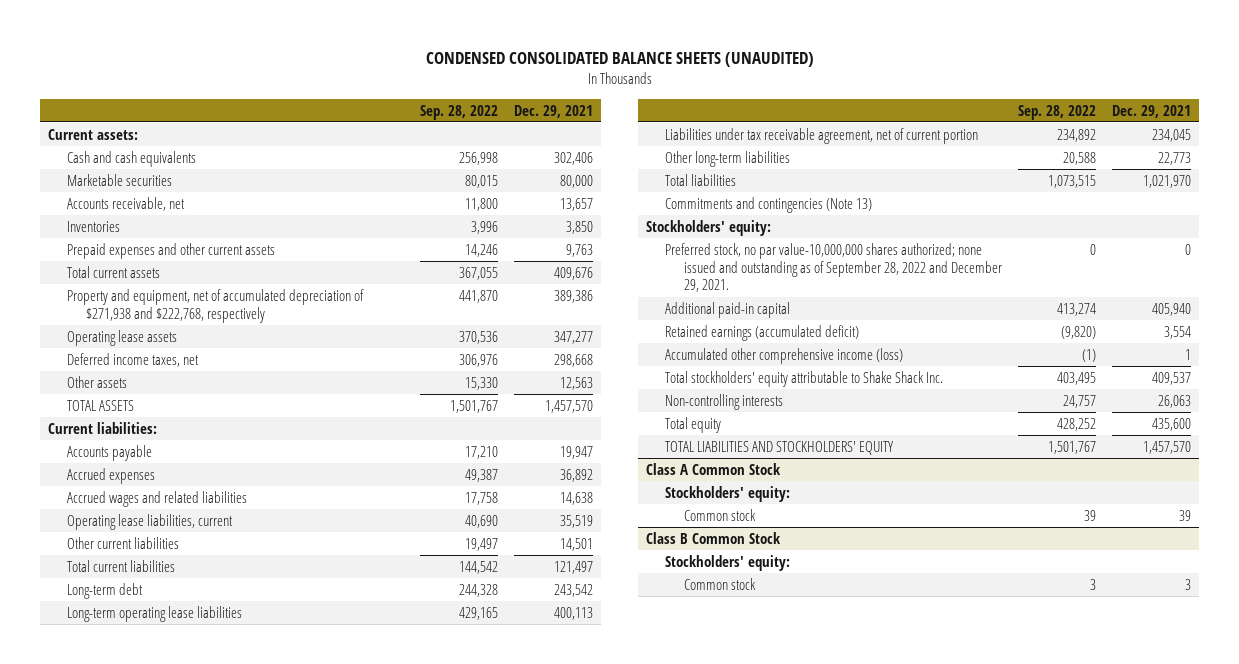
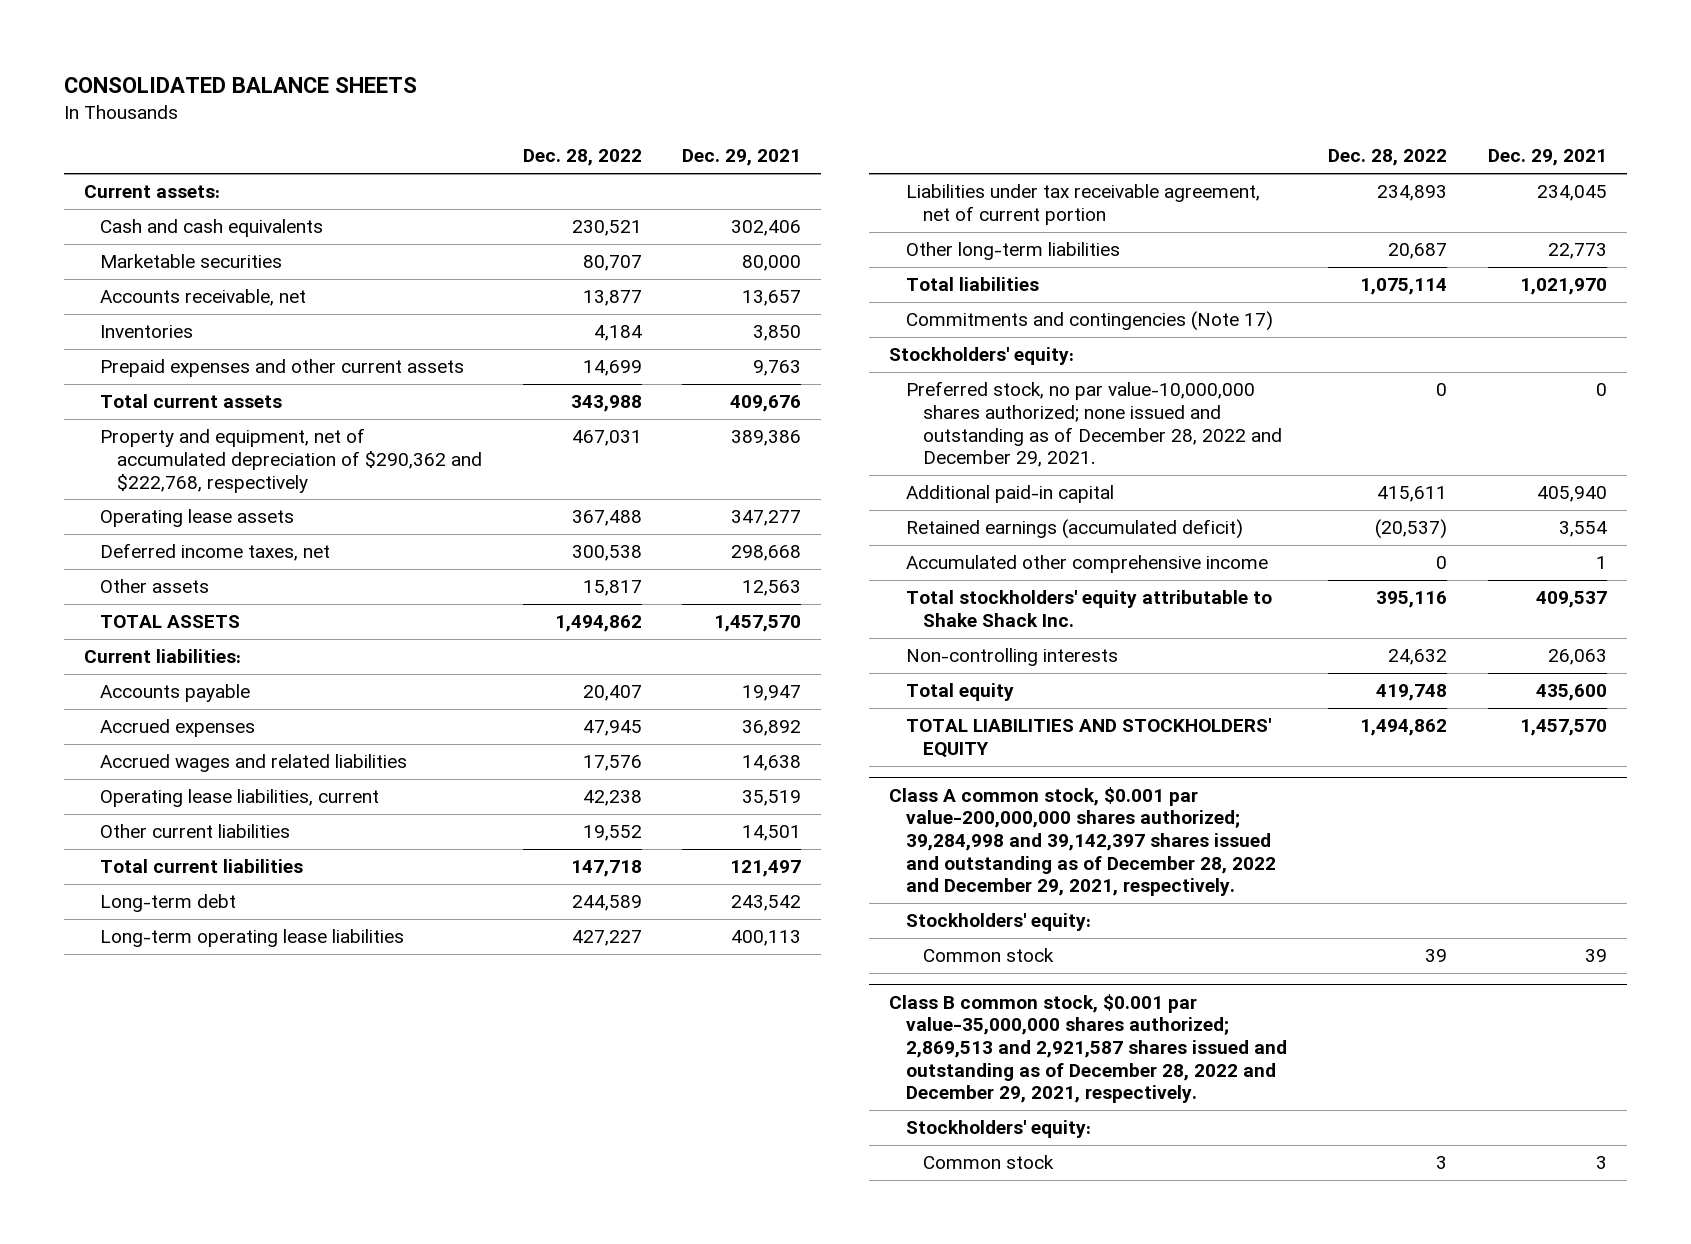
- CONDENSED CONSOLIDATED BALANCE SHEETS (UNAUDITED)
+ CONSOLIDATED BALANCE SHEETS
- | Sep. 28, 2022 | Dec. 29, 2021
+ | Dec. 28, 2022 | Dec. 29, 2021
- Property and equipment, net of accumulated depreciation of $271,938 and $222,768, respectively | 441,870 | 389,386
+ Property and equipment, net of accumulated depreciation of $290,362 and $222,768, respectively | 467,031 | 389,386
- Commitments and contingencies (Note 13)
+ Commitments and contingencies (Note 17)
- Preferred stock, no par value-10,000,000 shares authorized; none issued and outstanding as of September 28, 2022 and December 29, 2021. | 0 | 0
+ Preferred stock, no par value-10,000,000 shares authorized; none issued and outstanding as of December 28, 2022 and December 29, 2021. | 0 | 0
- Accumulated other comprehensive income (loss) | (1) | 1
+ Accumulated other comprehensive income | 0 | 1
- Class A Common Stock
+ Class A common stock, $0.001 par value-200,000,000 shares authorized; 39,284,998 and 39,142,397 shares issued and outstanding as of December 28, 2022 and December 29, 2021, respectively.
- Class B Common Stock
+ Class B common stock, $0.001 par value-35,000,000 shares authorized; 2,869,513 and 2,921,587 shares issued and outstanding as of December 28, 2022 and December 29, 2021, respectively.

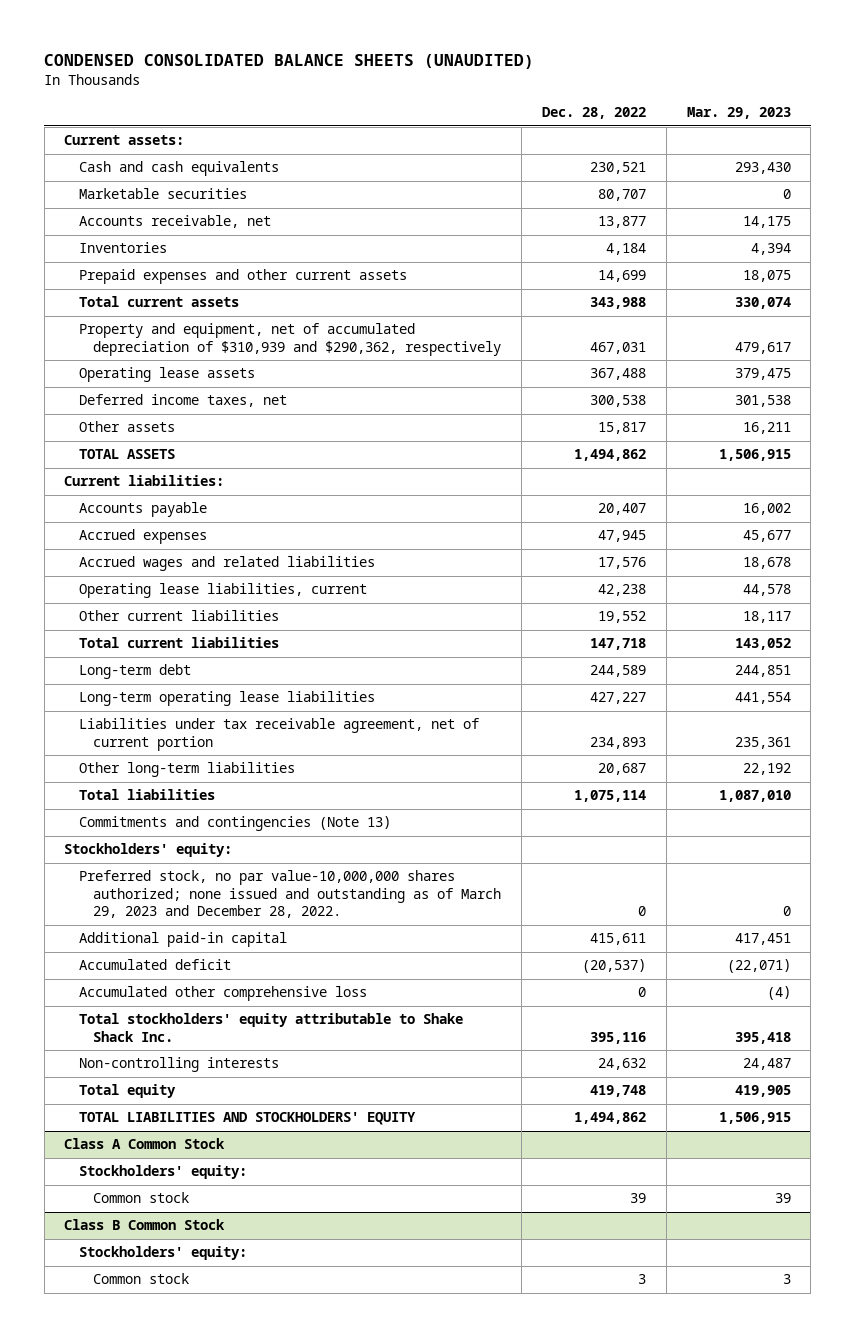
- CONSOLIDATED BALANCE SHEETS
+ CONDENSED CONSOLIDATED BALANCE SHEETS (UNAUDITED)
- | Dec. 28, 2022 | Dec. 29, 2021
+ | Dec. 28, 2022 | Mar. 29, 2023
- Property and equipment, net of accumulated depreciation of $290,362 and $222,768, respectively | 467,031 | 389,386
+ Property and equipment, net of accumulated depreciation of $310,939 and $290,362, respectively | 467,031 | 479,617
- Commitments and contingencies (Note 17)
+ Commitments and contingencies (Note 13)
- Preferred stock, no par value-10,000,000 shares authorized; none issued and outstanding as of December 28, 2022 and December 29, 2021. | 0 | 0
+ Preferred stock, no par value-10,000,000 shares authorized; none issued and outstanding as of March 29, 2023 and December 28, 2022. | 0 | 0
- Retained earnings (accumulated deficit) | (20,537) | 3,554
- Accumulated other comprehensive income | 0 | 1
+ Accumulated deficit | (20,537) | (22,071)
+ Accumulated other comprehensive loss | 0 | (4)
- Class A common stock, $0.001 par value-200,000,000 shares authorized; 39,284,998 and 39,142,397 shares issued and outstanding as of December 28, 2022 and December 29, 2021, respectively.
+ Class A Common Stock
- Class B common stock, $0.001 par value-35,000,000 shares authorized; 2,869,513 and 2,921,587 shares issued and outstanding as of December 28, 2022 and December 29, 2021, respectively.
+ Class B Common Stock

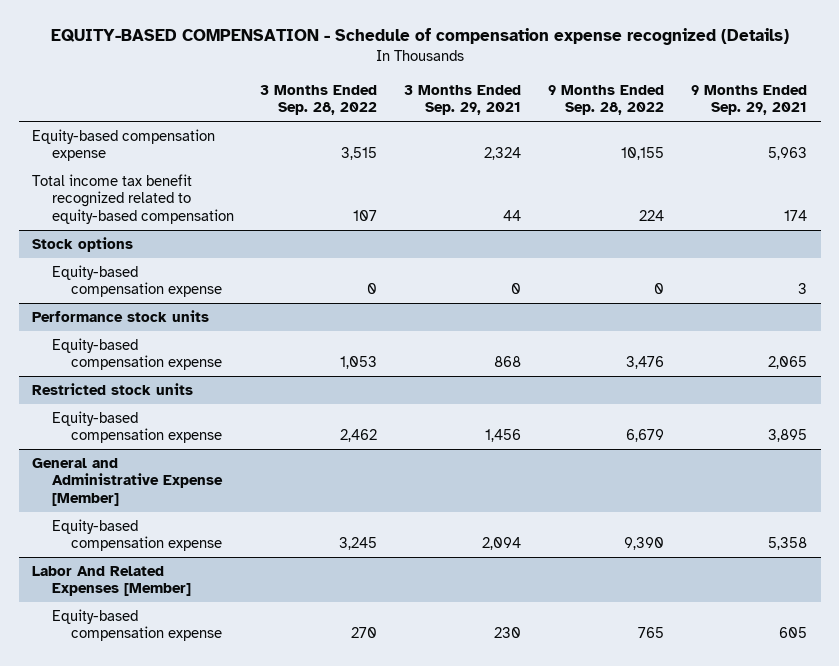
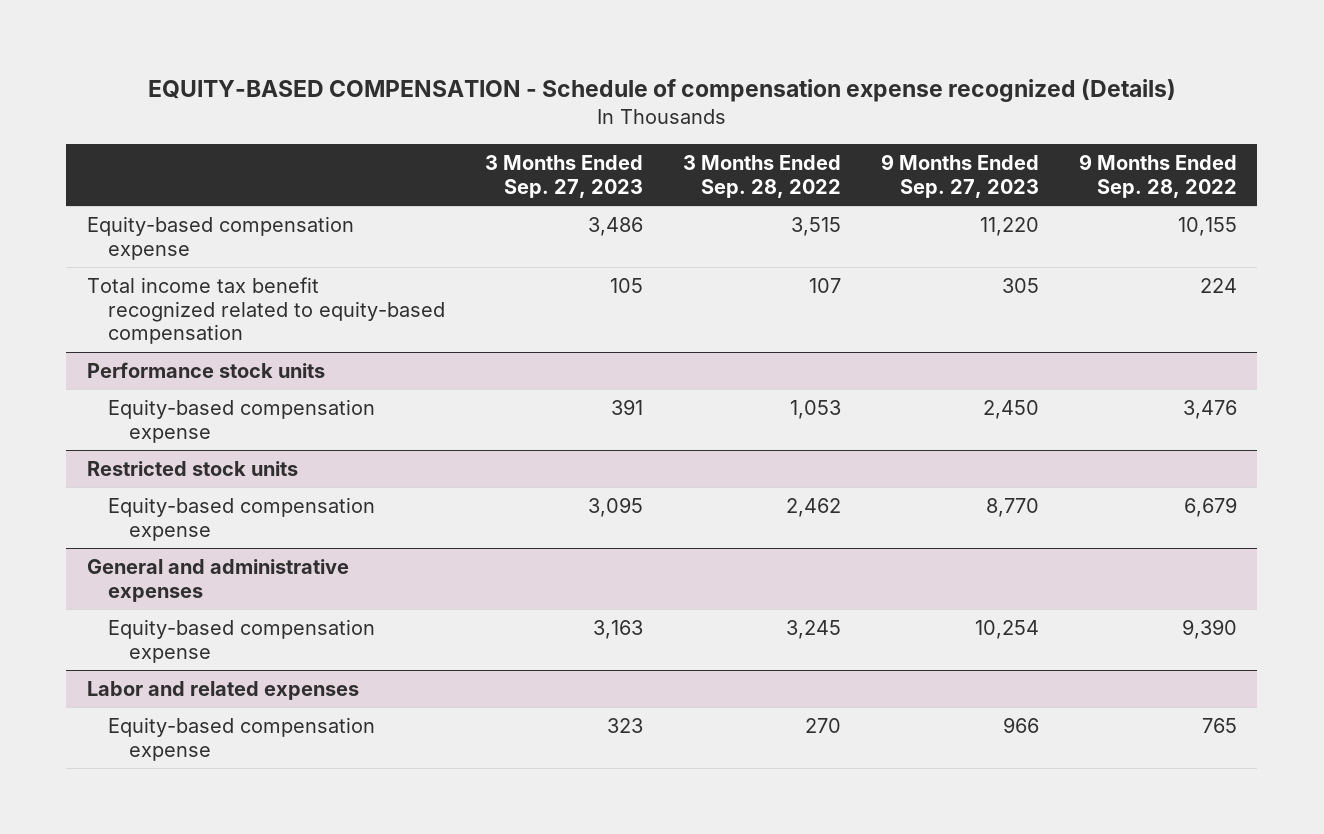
- | 3 Months Ended Sep. 28, 2022 | 3 Months Ended Sep. 29, 2021 | 9 Months Ended Sep. 28, 2022 | 9 Months Ended Sep. 29, 2021
+ | 3 Months Ended Sep. 27, 2023 | 3 Months Ended Sep. 28, 2022 | 9 Months Ended Sep. 27, 2023 | 9 Months Ended Sep. 28, 2022
- Stock options
- Equity-based compensation expense | 0 | 0 | 0 | 3
- General and Administrative Expense [Member]
+ General and administrative expenses
- Labor And Related Expenses [Member]
+ Labor and related expenses

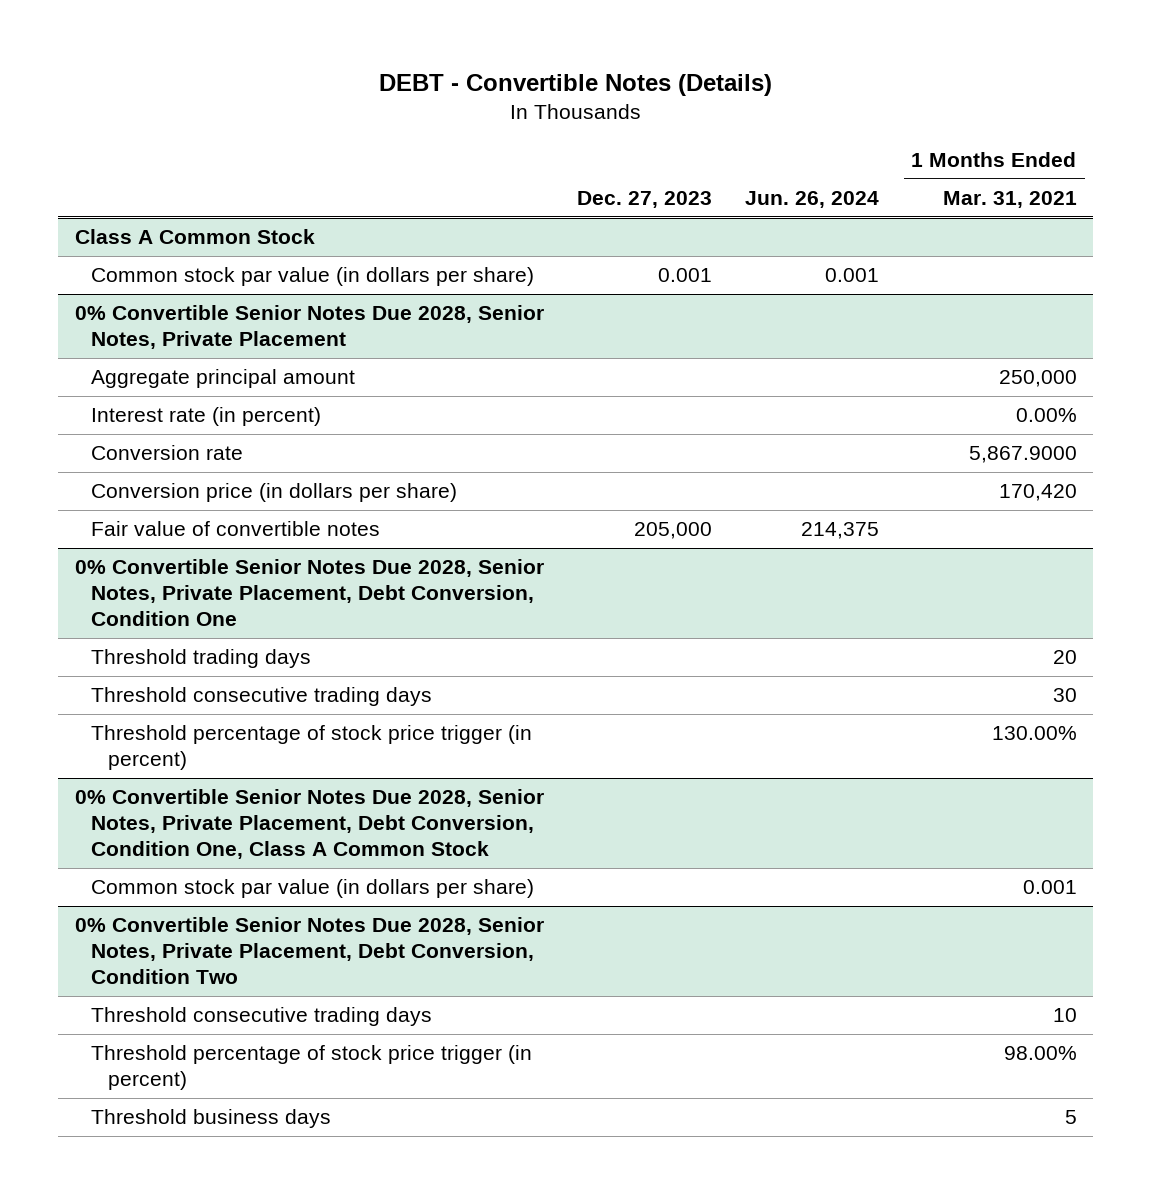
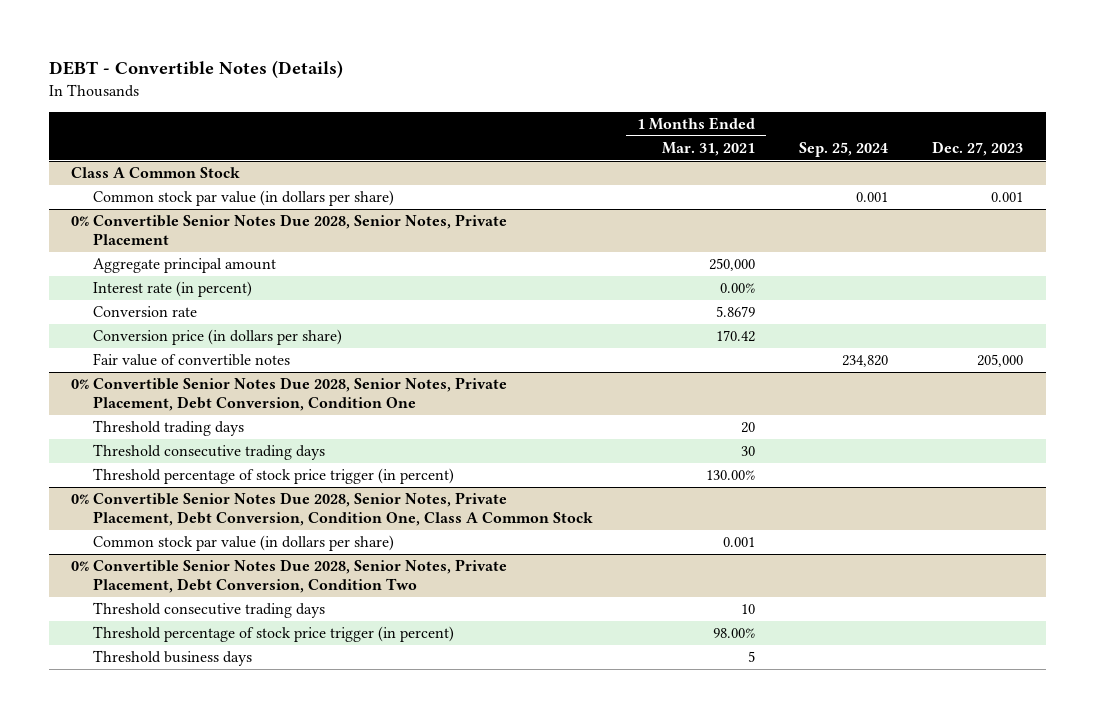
- | Dec. 27, 2023 | Jun. 26, 2024 | 1 Months Ended Mar. 31, 2021
+ | 1 Months Ended Mar. 31, 2021 | Sep. 25, 2024 | Dec. 27, 2023
@ 0% Convertible Senior Notes Due 2028, Senior Notes, Private Placement
- Conversion rate | | | 5,867.9000
- Conversion price (in dollars per share) | | | 170,420
+ Conversion rate | 5.8679 | |
+ Conversion price (in dollars per share) | 170.42 | |

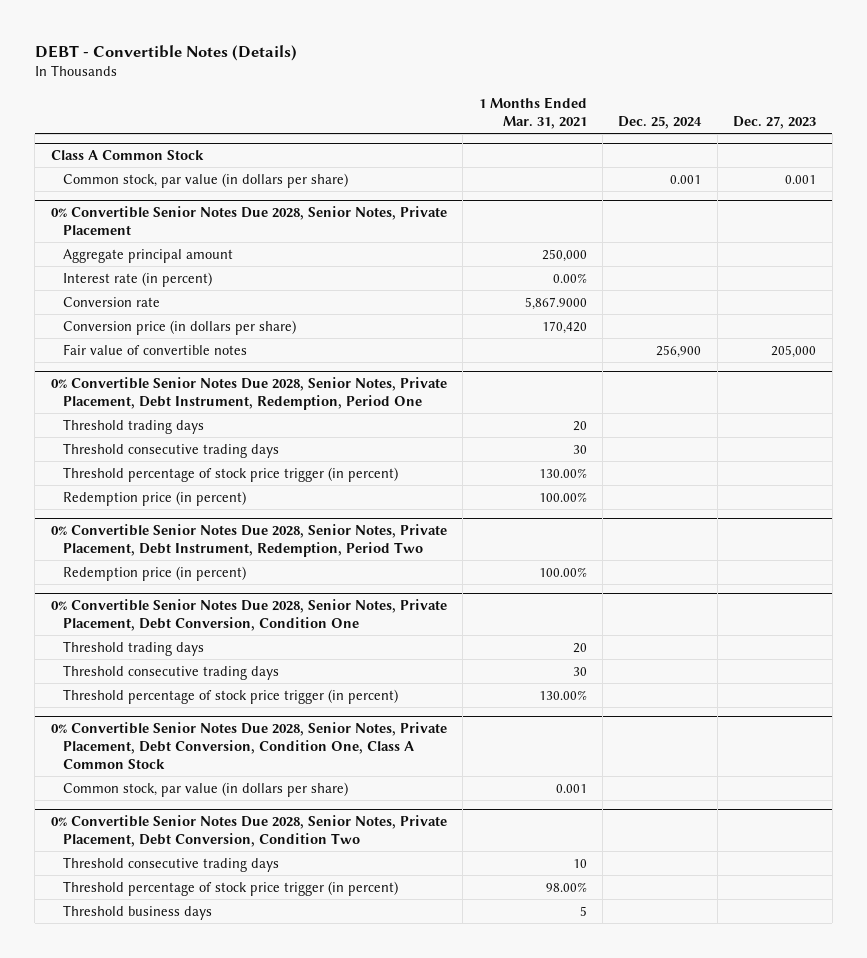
- | 1 Months Ended Mar. 31, 2021 | Sep. 25, 2024 | Dec. 27, 2023
+ | 1 Months Ended Mar. 31, 2021 | Dec. 25, 2024 | Dec. 27, 2023
@ Class A Common Stock
- Common stock par value (in dollars per share) | | 0.001 | 0.001
+ Common stock, par value (in dollars per share) | | 0.001 | 0.001
@ 0% Convertible Senior Notes Due 2028, Senior Notes, Private Placement
- Conversion rate | 5.8679 | |
- Conversion price (in dollars per share) | 170.42 | |
+ Conversion rate | 5,867.9000 | |
+ Conversion price (in dollars per share) | 170,420 | |
+ 0% Convertible Senior Notes Due 2028, Senior Notes, Private Placement, Debt Instrument, Redemption, Period One
+ Threshold trading days | 20 | |
+ Threshold consecutive trading days | 30 | |
+ Threshold percentage of stock price trigger (in percent) | 130.00% | |
+ Redemption price (in percent) | 100.00% | |
+ 0% Convertible Senior Notes Due 2028, Senior Notes, Private Placement, Debt Instrument, Redemption, Period Two
+ Redemption price (in percent) | 100.00% | |
@ 0% Convertible Senior Notes Due 2028, Senior Notes, Private Placement, Debt Conversion, Condition One, Class A Common Stock
- Common stock par value (in dollars per share) | 0.001 | |
+ Common stock, par value (in dollars per share) | 0.001 | |

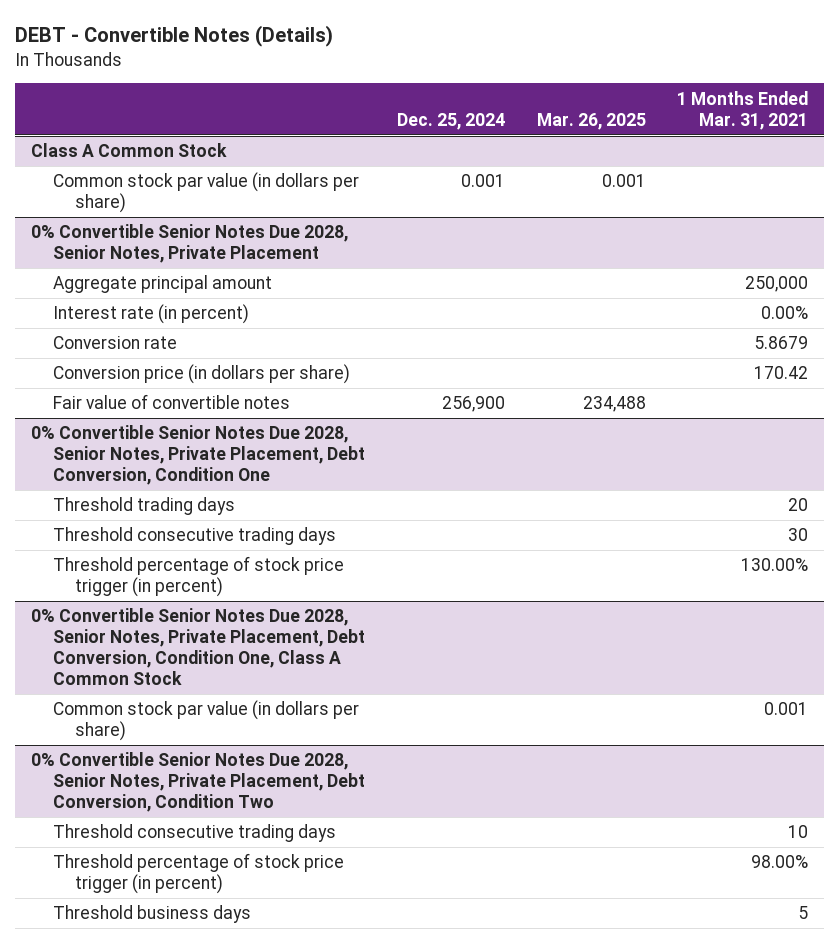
- | 1 Months Ended Mar. 31, 2021 | Dec. 25, 2024 | Dec. 27, 2023
+ | Dec. 25, 2024 | Mar. 26, 2025 | 1 Months Ended Mar. 31, 2021
@ Class A Common Stock
- Common stock, par value (in dollars per share) | | 0.001 | 0.001
+ Common stock par value (in dollars per share) | 0.001 | 0.001 |
@ 0% Convertible Senior Notes Due 2028, Senior Notes, Private Placement
- Conversion rate | 5,867.9000 | |
- Conversion price (in dollars per share) | 170,420 | |
+ Conversion rate | | | 5.8679
+ Conversion price (in dollars per share) | | | 170.42
- 0% Convertible Senior Notes Due 2028, Senior Notes, Private Placement, Debt Instrument, Redemption, Period One
- Threshold trading days | 20 | |
- Threshold consecutive trading days | 30 | |
- Threshold percentage of stock price trigger (in percent) | 130.00% | |
- Redemption price (in percent) | 100.00% | |
- 0% Convertible Senior Notes Due 2028, Senior Notes, Private Placement, Debt Instrument, Redemption, Period Two
- Redemption price (in percent) | 100.00% | |
@ 0% Convertible Senior Notes Due 2028, Senior Notes, Private Placement, Debt Conversion, Condition One, Class A Common Stock
- Common stock, par value (in dollars per share) | 0.001 | |
+ Common stock par value (in dollars per share) | | | 0.001

